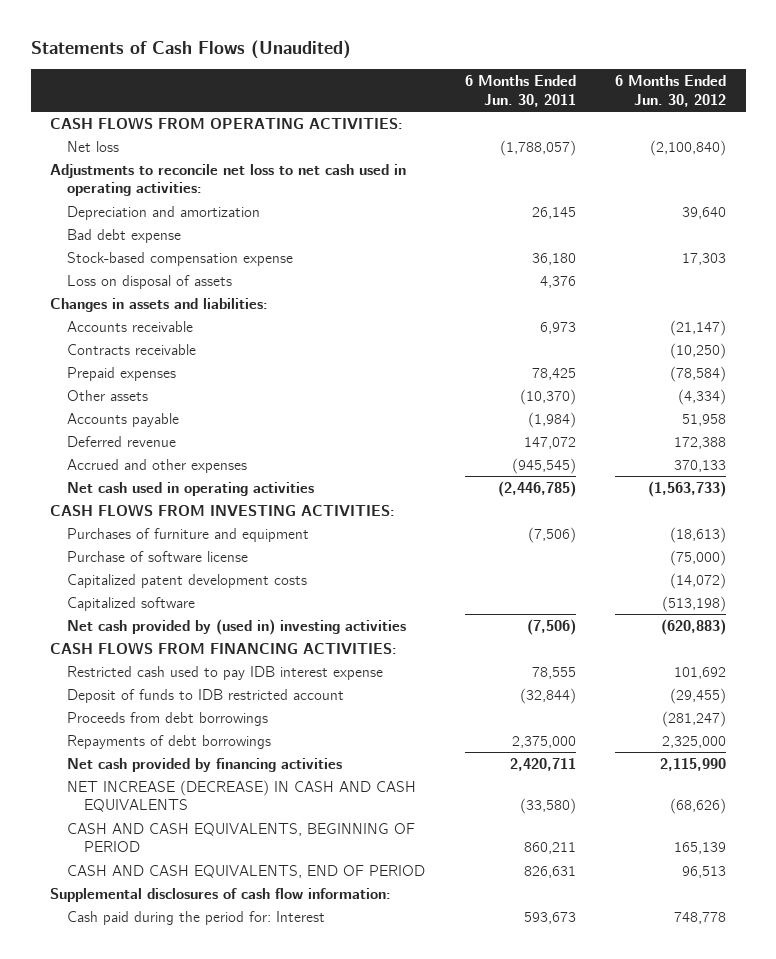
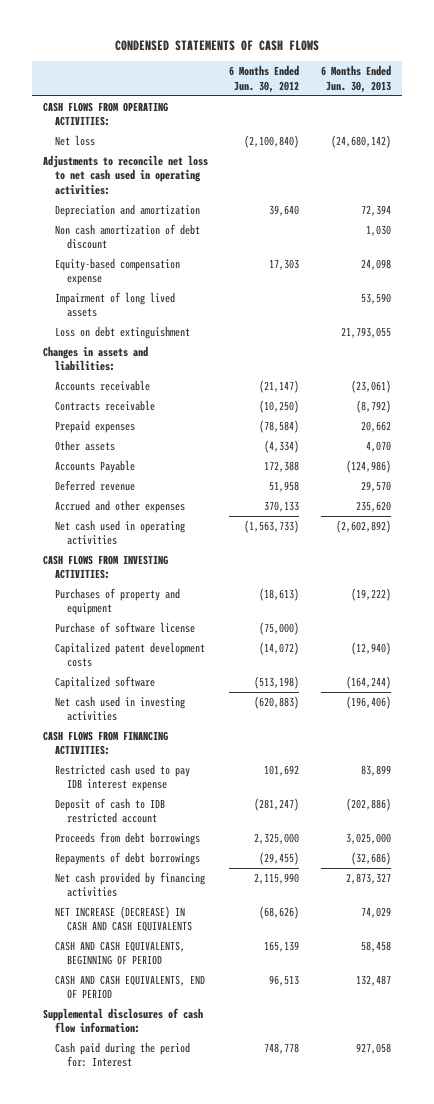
- Statements of Cash Flows (Unaudited)
+ CONDENSED STATEMENTS OF CASH FLOWS
- | 6 Months Ended Jun. 30, 2011 | 6 Months Ended Jun. 30, 2012
+ | 6 Months Ended Jun. 30, 2012 | 6 Months Ended Jun. 30, 2013
- Bad debt expense
- Stock-based compensation expense | 36,180 | 17,303
- Loss on disposal of assets | 4,376 |
+ Non cash amortization of debt discount | | 1,030
+ Equity-based compensation expense | 17,303 | 24,098
+ Impairment of long lived assets | | 53,590
+ Loss on debt extinguishment | | 21,793,055
- Accounts payable | (1,984) | 51,958
- Deferred revenue | 147,072 | 172,388
+ Accounts Payable | 172,388 | (124,986)
+ Deferred revenue | 51,958 | 29,570
- Purchases of furniture and equipment | (7,506) | (18,613)
+ Purchases of property and equipment | (18,613) | (19,222)
- Net cash provided by (used in) investing activities | (7,506) | (620,883)
+ Net cash used in investing activities | (620,883) | (196,406)
- Deposit of funds to IDB restricted account | (32,844) | (29,455)
- Proceeds from debt borrowings | | (281,247)
- Repayments of debt borrowings | 2,375,000 | 2,325,000
+ Deposit of cash to IDB restricted account | (281,247) | (202,886)
+ Proceeds from debt borrowings | 2,325,000 | 3,025,000
+ Repayments of debt borrowings | (29,455) | (32,686)

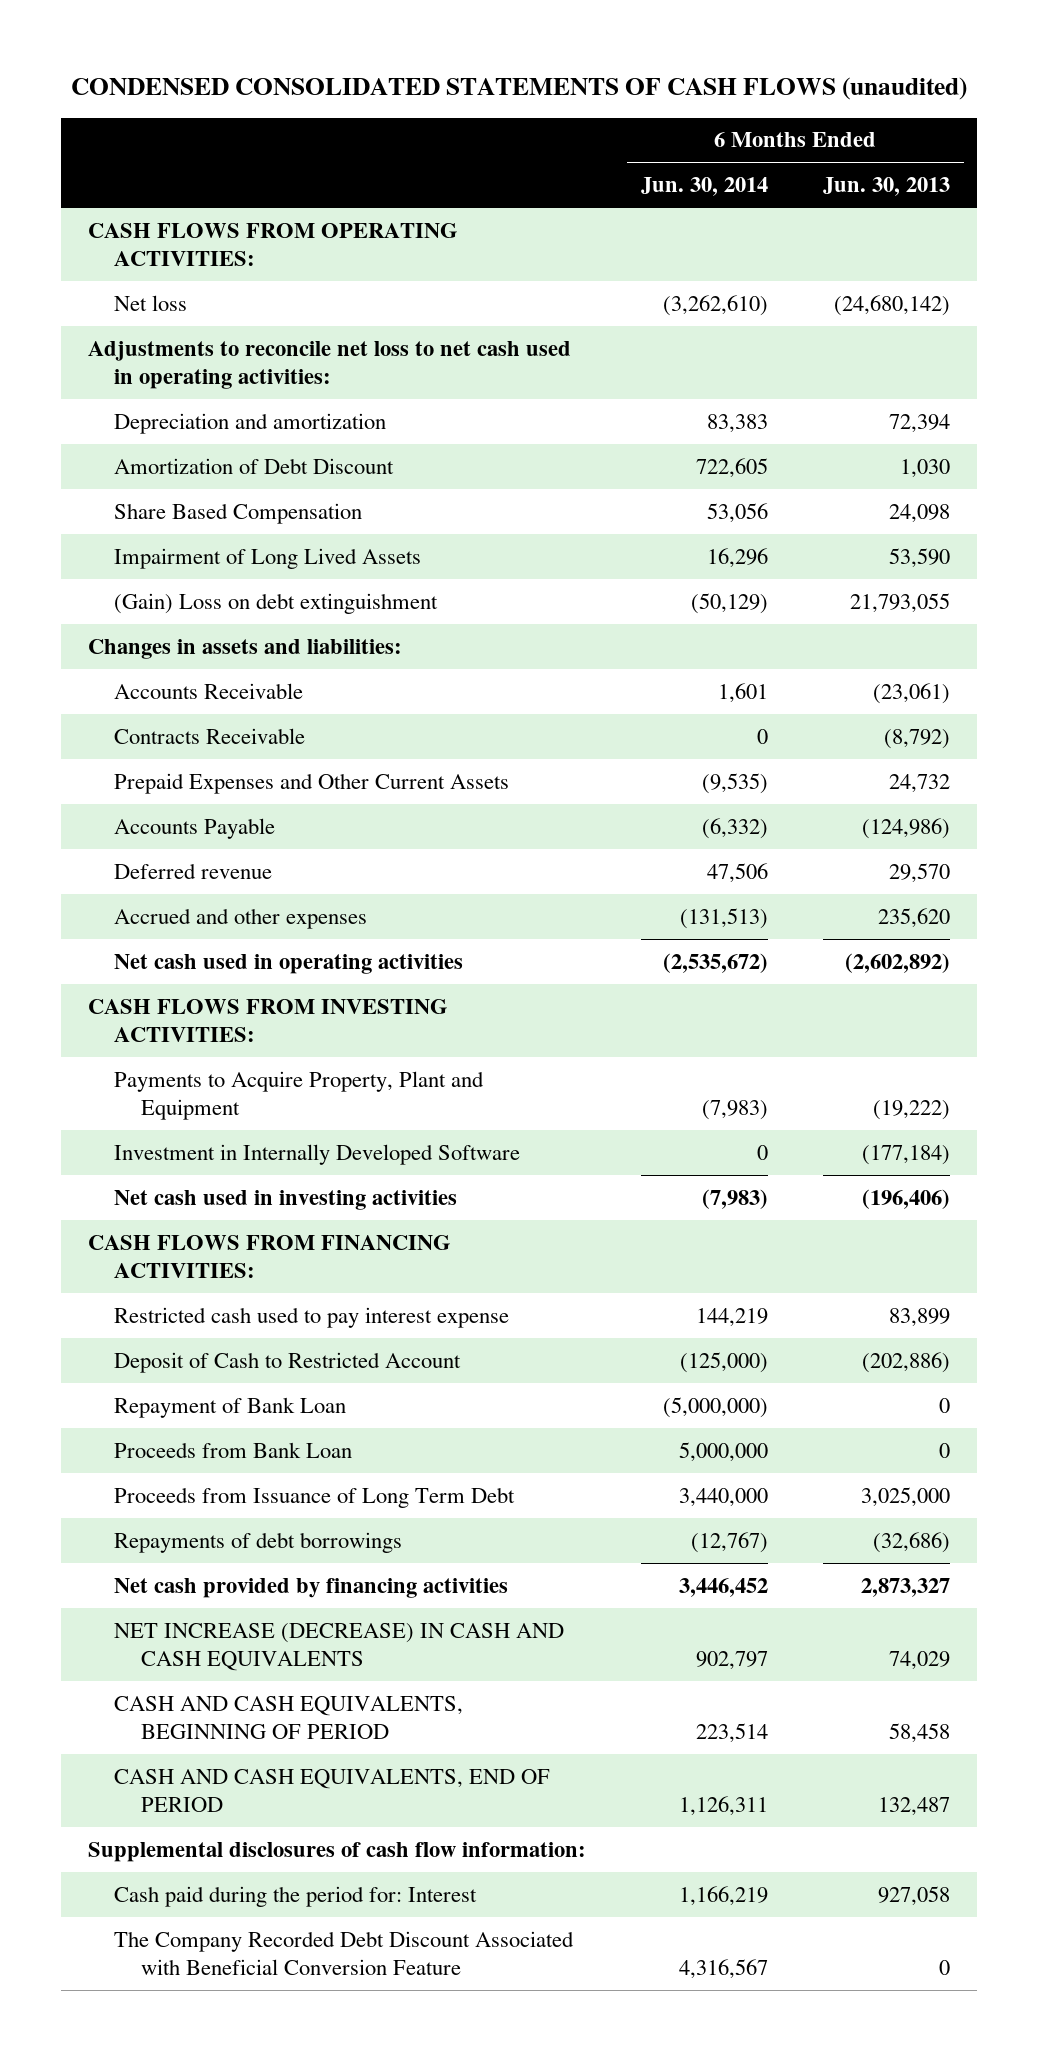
- CONDENSED STATEMENTS OF CASH FLOWS
+ CONDENSED CONSOLIDATED STATEMENTS OF CASH FLOWS (unaudited)
- | 6 Months Ended Jun. 30, 2012 | 6 Months Ended Jun. 30, 2013
+ | 6 Months Ended Jun. 30, 2014 | 6 Months Ended Jun. 30, 2013
- Non cash amortization of debt discount | | 1,030
- Equity-based compensation expense | 17,303 | 24,098
- Impairment of long lived assets | | 53,590
- Loss on debt extinguishment | | 21,793,055
+ Amortization of Debt Discount | 722,605 | 1,030
+ Share Based Compensation | 53,056 | 24,098
+ Impairment of Long Lived Assets | 16,296 | 53,590
+ (Gain) Loss on debt extinguishment | (50,129) | 21,793,055
- Accounts receivable | (21,147) | (23,061)
- Contracts receivable | (10,250) | (8,792)
- Prepaid expenses | (78,584) | 20,662
- Other assets | (4,334) | 4,070
+ Accounts Receivable | 1,601 | (23,061)
+ Contracts Receivable | 0 | (8,792)
+ Prepaid Expenses and Other Current Assets | (9,535) | 24,732
- Purchases of property and equipment | (18,613) | (19,222)
- Purchase of software license | (75,000) |
- Capitalized patent development costs | (14,072) | (12,940)
- Capitalized software | (513,198) | (164,244)
+ Payments to Acquire Property, Plant and Equipment | (7,983) | (19,222)
+ Investment in Internally Developed Software | 0 | (177,184)
- Restricted cash used to pay IDB interest expense | 101,692 | 83,899
- Deposit of cash to IDB restricted account | (281,247) | (202,886)
- Proceeds from debt borrowings | 2,325,000 | 3,025,000
+ Restricted cash used to pay interest expense | 144,219 | 83,899
+ Deposit of Cash to Restricted Account | (125,000) | (202,886)
+ Repayment of Bank Loan | (5,000,000) | 0
+ Proceeds from Bank Loan | 5,000,000 | 0
+ Proceeds from Issuance of Long Term Debt | 3,440,000 | 3,025,000
+ The Company Recorded Debt Discount Associated with Beneficial Conversion Feature | 4,316,567 | 0

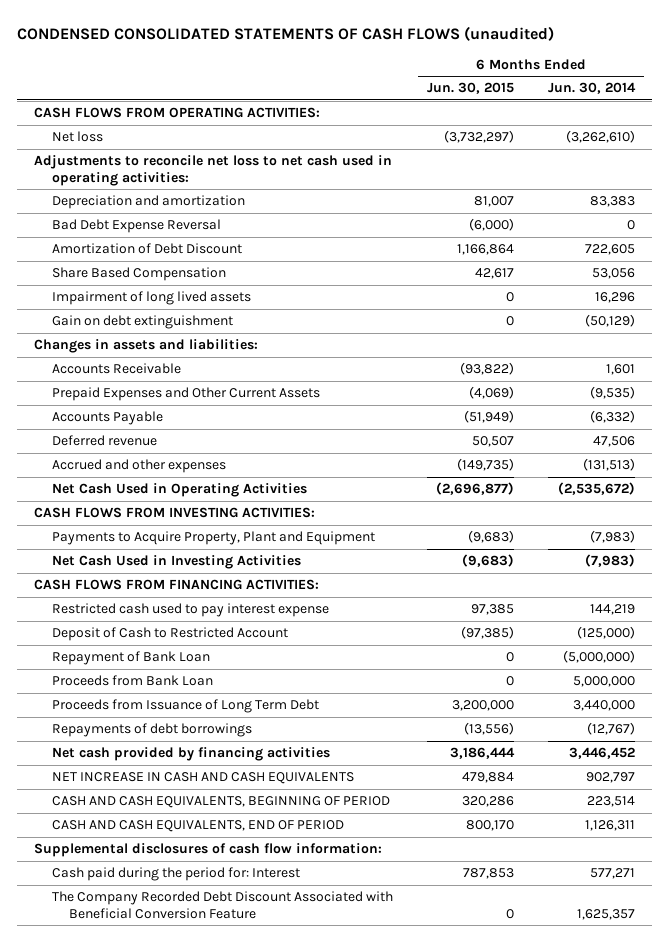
- | 6 Months Ended Jun. 30, 2014 | 6 Months Ended Jun. 30, 2013
+ | 6 Months Ended Jun. 30, 2015 | 6 Months Ended Jun. 30, 2014
+ Bad Debt Expense Reversal | (6,000) | 0
- Impairment of Long Lived Assets | 16,296 | 53,590
- (Gain) Loss on debt extinguishment | (50,129) | 21,793,055
+ Impairment of long lived assets | 0 | 16,296
+ Gain on debt extinguishment | 0 | (50,129)
- Contracts Receivable | 0 | (8,792)
- Net cash used in operating activities | (2,535,672) | (2,602,892)
+ Net Cash Used in Operating Activities | (2,696,877) | (2,535,672)
- Investment in Internally Developed Software | 0 | (177,184)
- Net cash used in investing activities | (7,983) | (196,406)
+ Net Cash Used in Investing Activities | (9,683) | (7,983)
- NET INCREASE (DECREASE) IN CASH AND CASH EQUIVALENTS | 902,797 | 74,029
+ NET INCREASE IN CASH AND CASH EQUIVALENTS | 479,884 | 902,797
- Cash paid during the period for: Interest | 1,166,219 | 927,058
- The Company Recorded Debt Discount Associated with Beneficial Conversion Feature | 4,316,567 | 0
+ Cash paid during the period for: Interest | 787,853 | 577,271
+ The Company Recorded Debt Discount Associated with Beneficial Conversion Feature | 0 | 1,625,357

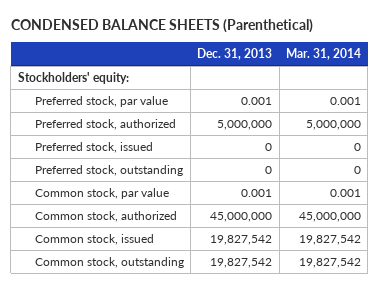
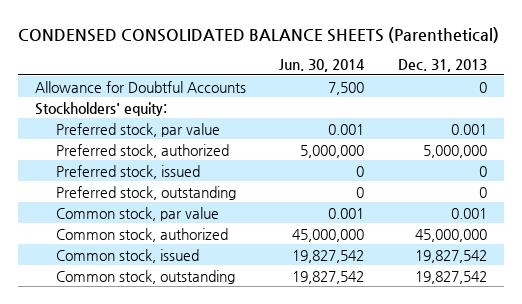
- CONDENSED BALANCE SHEETS (Parenthetical)
+ CONDENSED CONSOLIDATED BALANCE SHEETS (Parenthetical)
- | Dec. 31, 2013 | Mar. 31, 2014
+ | Jun. 30, 2014 | Dec. 31, 2013
+ Allowance for Doubtful Accounts | 7,500 | 0

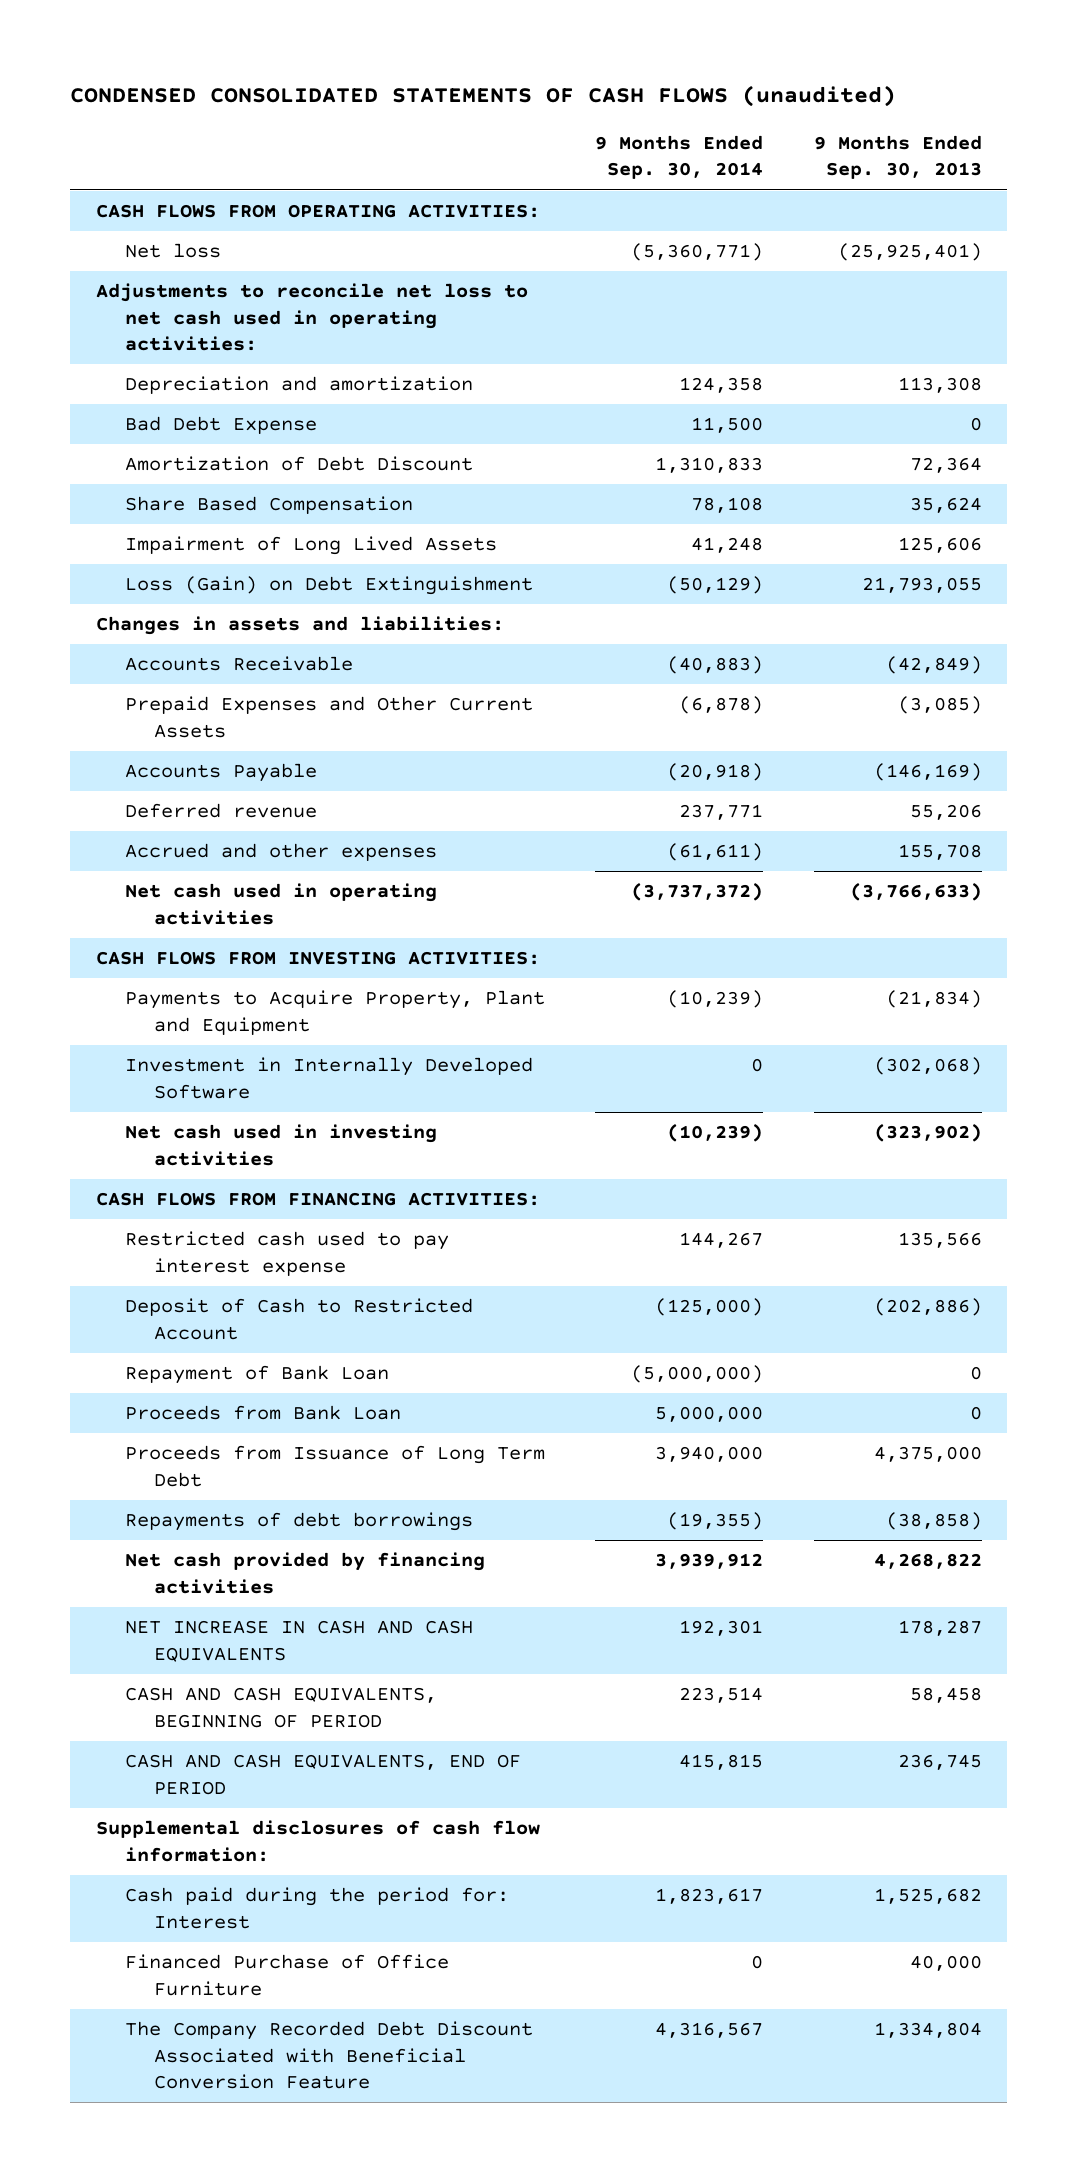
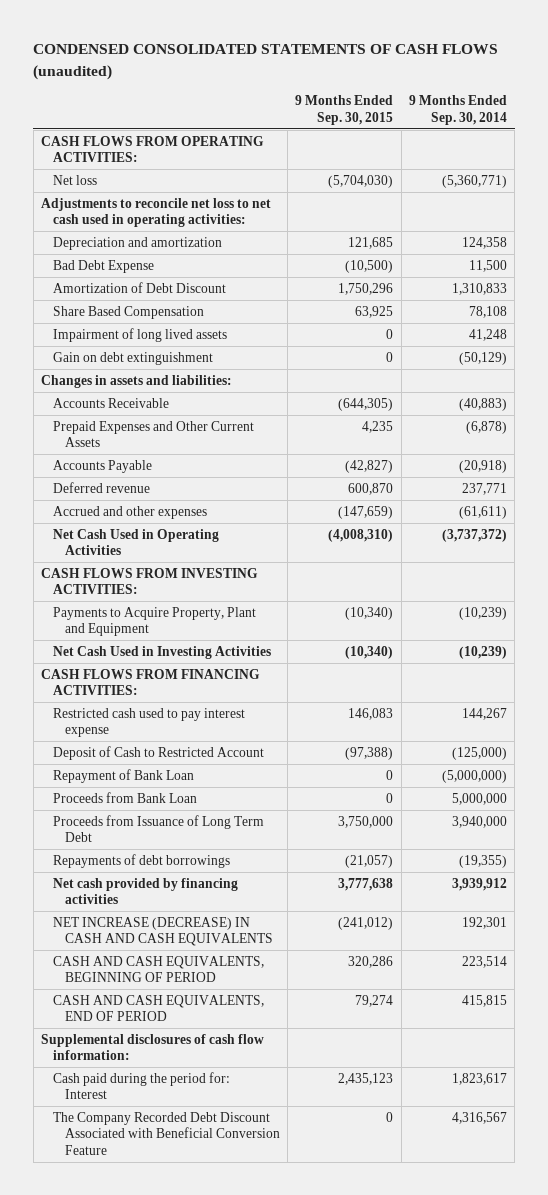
- | 9 Months Ended Sep. 30, 2014 | 9 Months Ended Sep. 30, 2013
+ | 9 Months Ended Sep. 30, 2015 | 9 Months Ended Sep. 30, 2014
- Impairment of Long Lived Assets | 41,248 | 125,606
- Loss (Gain) on Debt Extinguishment | (50,129) | 21,793,055
+ Impairment of long lived assets | 0 | 41,248
+ Gain on debt extinguishment | 0 | (50,129)
- Net cash used in operating activities | (3,737,372) | (3,766,633)
+ Net Cash Used in Operating Activities | (4,008,310) | (3,737,372)
- Investment in Internally Developed Software | 0 | (302,068)
- Net cash used in investing activities | (10,239) | (323,902)
+ Net Cash Used in Investing Activities | (10,340) | (10,239)
- NET INCREASE IN CASH AND CASH EQUIVALENTS | 192,301 | 178,287
+ NET INCREASE (DECREASE) IN CASH AND CASH EQUIVALENTS | (241,012) | 192,301
- Financed Purchase of Office Furniture | 0 | 40,000

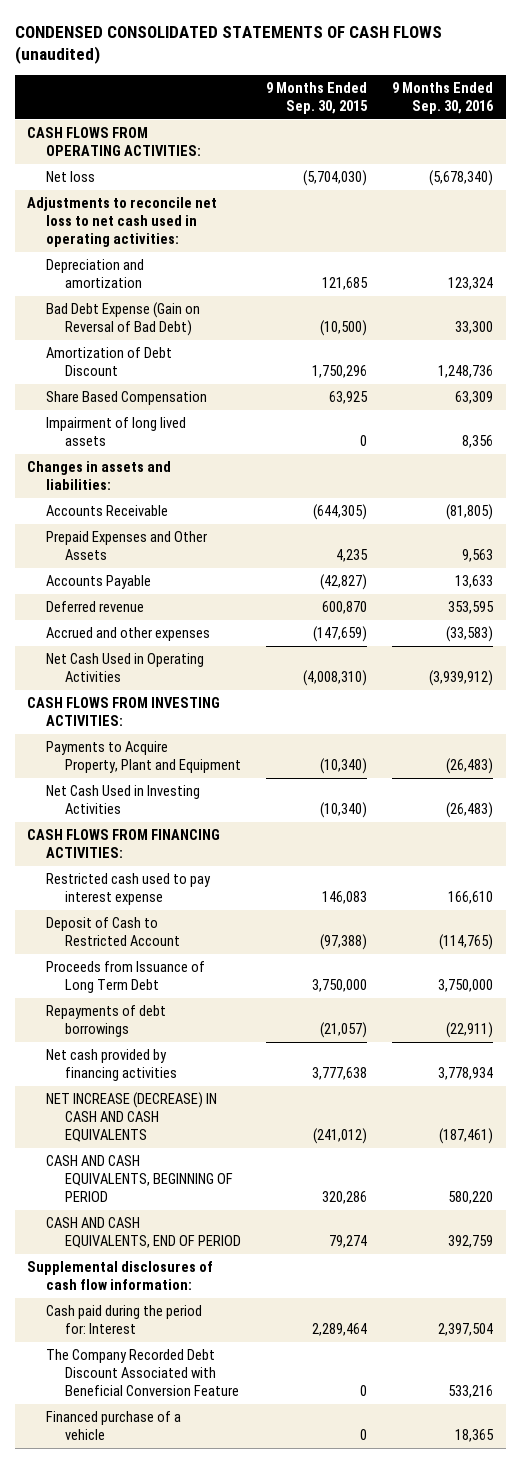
- | 9 Months Ended Sep. 30, 2015 | 9 Months Ended Sep. 30, 2014
+ | 9 Months Ended Sep. 30, 2015 | 9 Months Ended Sep. 30, 2016
- Bad Debt Expense | (10,500) | 11,500
+ Bad Debt Expense (Gain on Reversal of Bad Debt) | (10,500) | 33,300
- Gain on debt extinguishment | 0 | (50,129)
- Prepaid Expenses and Other Current Assets | 4,235 | (6,878)
+ Prepaid Expenses and Other Assets | 4,235 | 9,563
- Repayment of Bank Loan | 0 | (5,000,000)
- Proceeds from Bank Loan | 0 | 5,000,000
- Cash paid during the period for: Interest | 2,435,123 | 1,823,617
+ Cash paid during the period for: Interest | 2,289,464 | 2,397,504
+ Financed purchase of a vehicle | 0 | 18,365

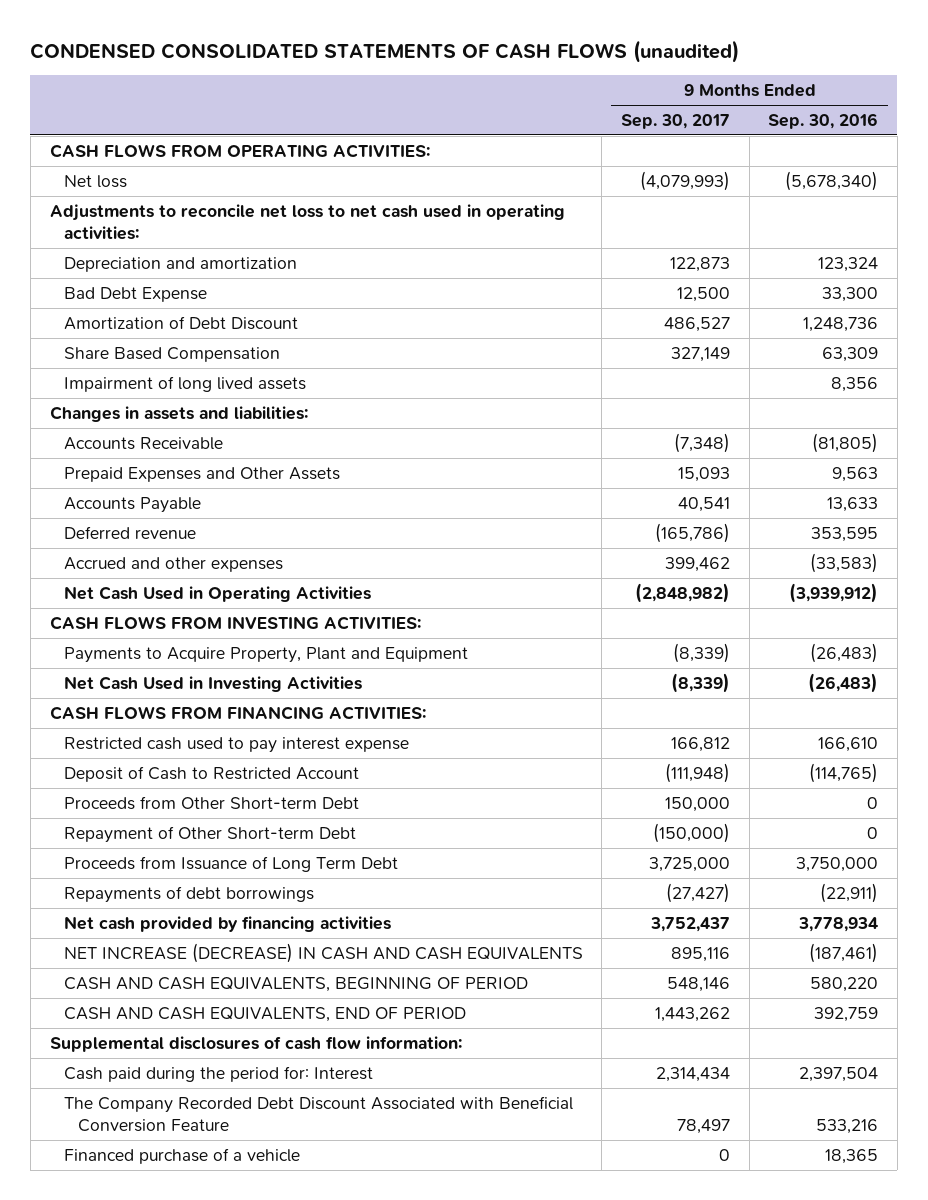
- | 9 Months Ended Sep. 30, 2015 | 9 Months Ended Sep. 30, 2016
+ | 9 Months Ended Sep. 30, 2017 | 9 Months Ended Sep. 30, 2016
- Bad Debt Expense (Gain on Reversal of Bad Debt) | (10,500) | 33,300
+ Bad Debt Expense | 12,500 | 33,300
+ Proceeds from Other Short-term Debt | 150,000 | 0
+ Repayment of Other Short-term Debt | (150,000) | 0

